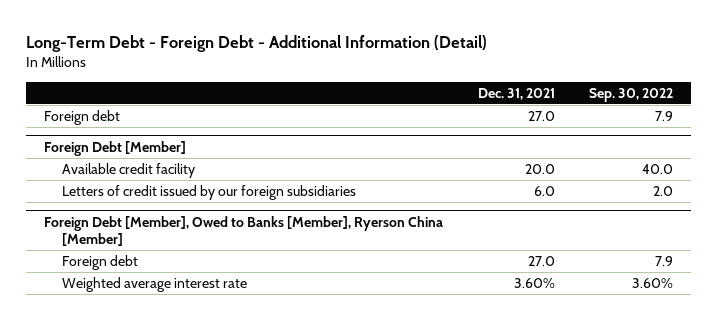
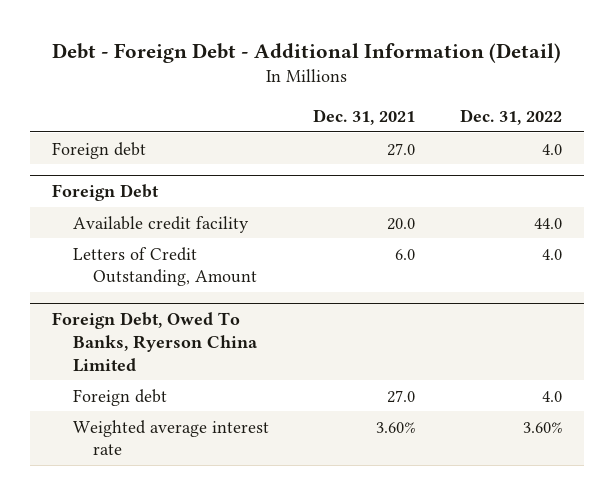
- Long-Term Debt - Foreign Debt - Additional Information (Detail)
+ Debt - Foreign Debt - Additional Information (Detail)
- | Dec. 31, 2021 | Sep. 30, 2022
+ | Dec. 31, 2021 | Dec. 31, 2022
- Foreign Debt [Member]
+ Foreign Debt
- Letters of credit issued by our foreign subsidiaries | 6.0 | 2.0
- Foreign Debt [Member], Owed to Banks [Member], Ryerson China [Member]
+ Letters of Credit Outstanding, Amount | 6.0 | 4.0
+ Foreign Debt, Owed To Banks, Ryerson China Limited

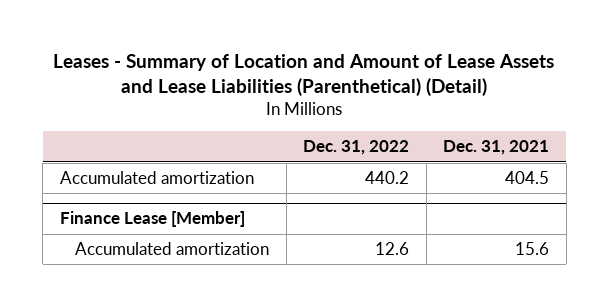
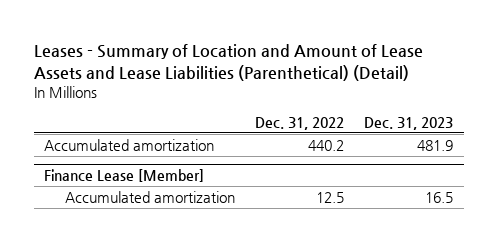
- | Dec. 31, 2022 | Dec. 31, 2021
+ | Dec. 31, 2022 | Dec. 31, 2023
@ Finance Lease [Member]
- Accumulated amortization | 12.6 | 15.6
+ Accumulated amortization | 12.5 | 16.5

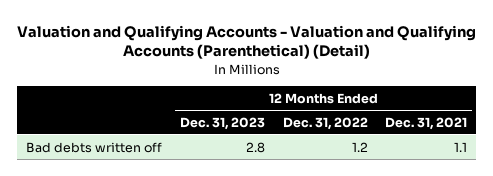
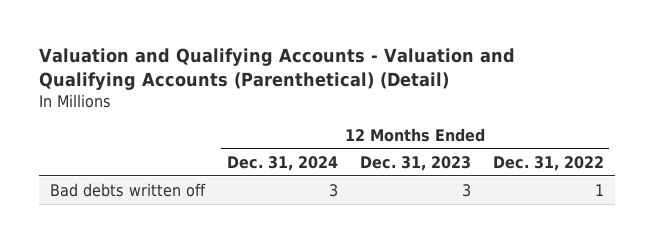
- | 12 Months Ended Dec. 31, 2023 | 12 Months Ended Dec. 31, 2022 | 12 Months Ended Dec. 31, 2021
+ | 12 Months Ended Dec. 31, 2024 | 12 Months Ended Dec. 31, 2023 | 12 Months Ended Dec. 31, 2022
- Bad debts written off | 2.8 | 1.2 | 1.1
+ Bad debts written off | 3 | 3 | 1

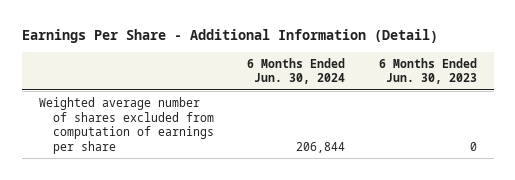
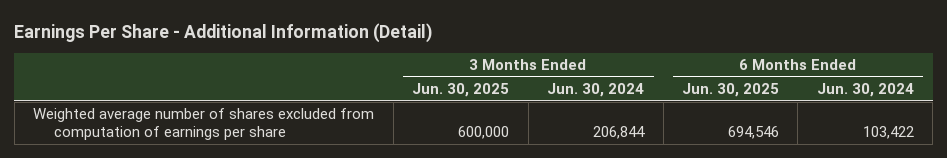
- | 6 Months Ended Jun. 30, 2024 | 6 Months Ended Jun. 30, 2023
+ | 3 Months Ended Jun. 30, 2025 | 3 Months Ended Jun. 30, 2024 | 6 Months Ended Jun. 30, 2025 | 6 Months Ended Jun. 30, 2024
- Weighted average number of shares excluded from computation of earnings per share | 206,844 | 0
+ Weighted average number of shares excluded from computation of earnings per share | 600,000 | 206,844 | 694,546 | 103,422

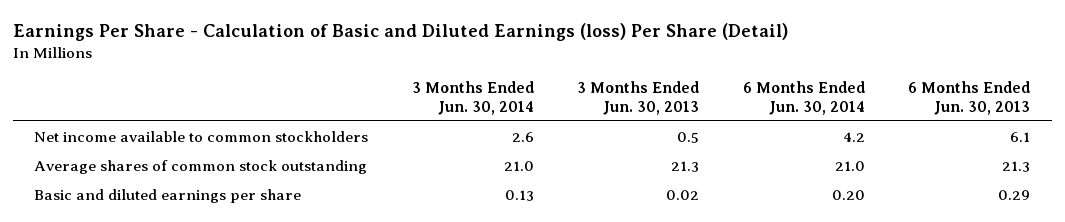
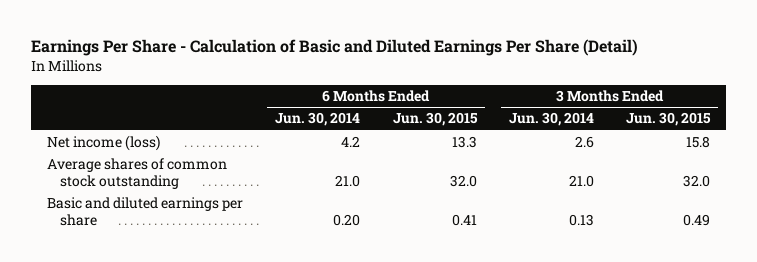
- Earnings Per Share - Calculation of Basic and Diluted Earnings (loss) Per Share (Detail)
+ Earnings Per Share - Calculation of Basic and Diluted Earnings Per Share (Detail)
- | 3 Months Ended Jun. 30, 2014 | 3 Months Ended Jun. 30, 2013 | 6 Months Ended Jun. 30, 2014 | 6 Months Ended Jun. 30, 2013
+ | 6 Months Ended Jun. 30, 2014 | 6 Months Ended Jun. 30, 2015 | 3 Months Ended Jun. 30, 2014 | 3 Months Ended Jun. 30, 2015
- Net income available to common stockholders | 2.6 | 0.5 | 4.2 | 6.1
+ Net income (loss) | 4.2 | 13.3 | 2.6 | 15.8

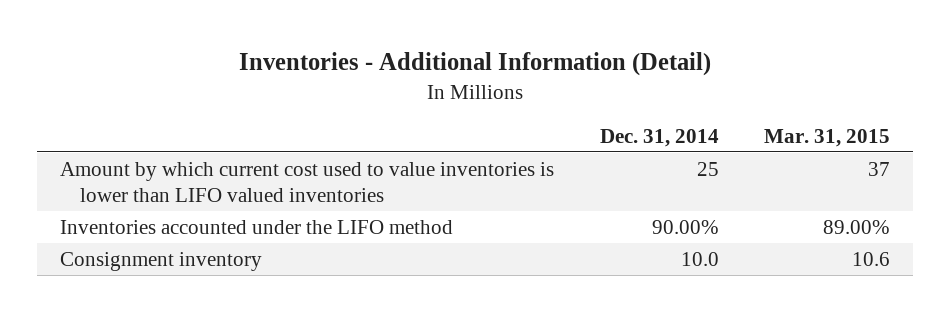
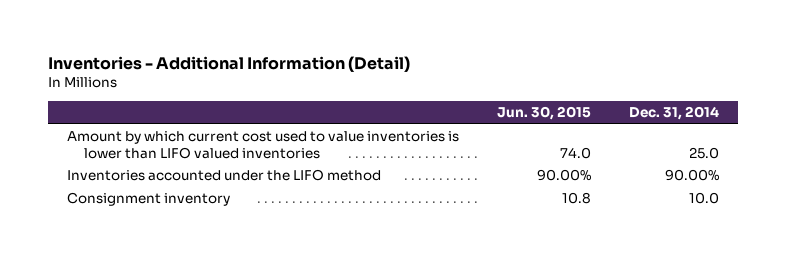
- | Dec. 31, 2014 | Mar. 31, 2015
+ | Jun. 30, 2015 | Dec. 31, 2014
- Amount by which current cost used to value inventories is lower than LIFO valued inventories | 25 | 37
+ Amount by which current cost used to value inventories is lower than LIFO valued inventories | 74.0 | 25.0

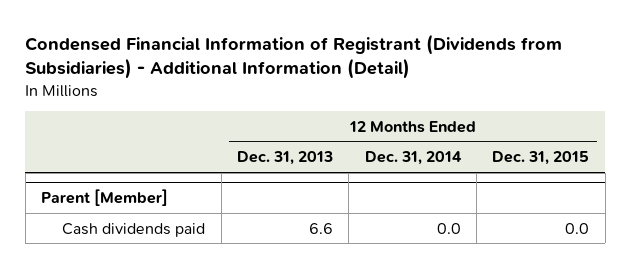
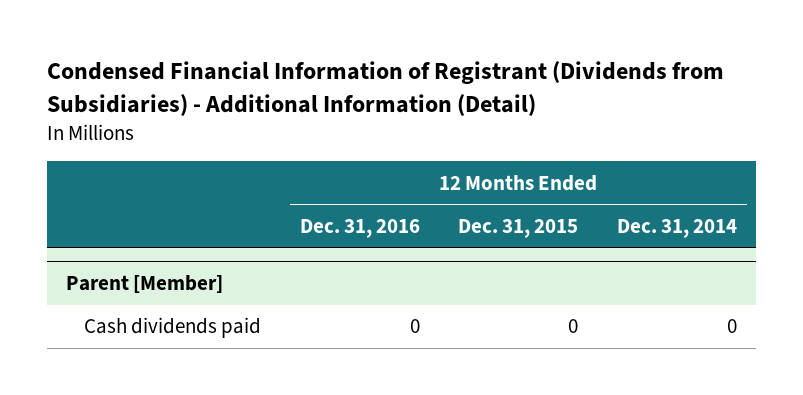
- | 12 Months Ended Dec. 31, 2013 | 12 Months Ended Dec. 31, 2014 | 12 Months Ended Dec. 31, 2015
+ | 12 Months Ended Dec. 31, 2016 | 12 Months Ended Dec. 31, 2015 | 12 Months Ended Dec. 31, 2014
@ Parent [Member]
- Cash dividends paid | 6.6 | 0.0 | 0.0
+ Cash dividends paid | 0 | 0 | 0

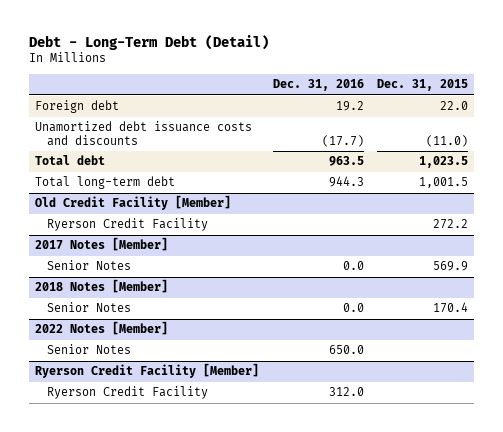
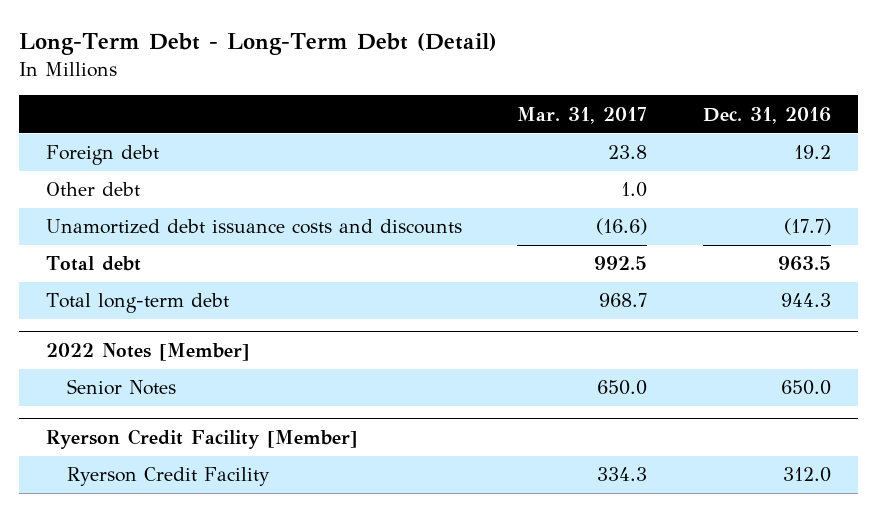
- Debt - Long-Term Debt (Detail)
+ Long-Term Debt - Long-Term Debt (Detail)
- | Dec. 31, 2016 | Dec. 31, 2015
+ | Mar. 31, 2017 | Dec. 31, 2016
+ Other debt | 1.0 |
- Old Credit Facility [Member]
- Ryerson Credit Facility | | 272.2
- 2017 Notes [Member]
- Senior Notes | 0.0 | 569.9
- 2018 Notes [Member]
- Senior Notes | 0.0 | 170.4

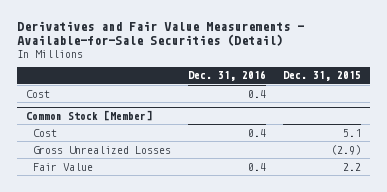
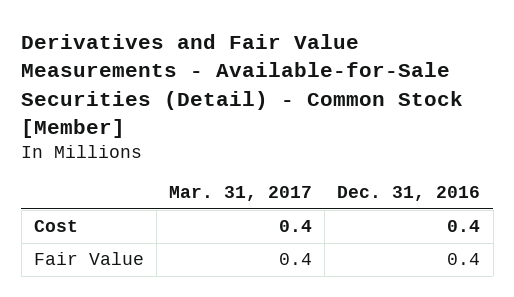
- Derivatives and Fair Value Measurements - Available-for-Sale Securities (Detail)
+ Derivatives and Fair Value Measurements - Available-for-Sale Securities (Detail) - Common Stock [Member]
- | Dec. 31, 2016 | Dec. 31, 2015
+ | Mar. 31, 2017 | Dec. 31, 2016
- Common Stock [Member]
- Cost | 0.4 | 5.1
- Gross Unrealized Losses | | (2.9)

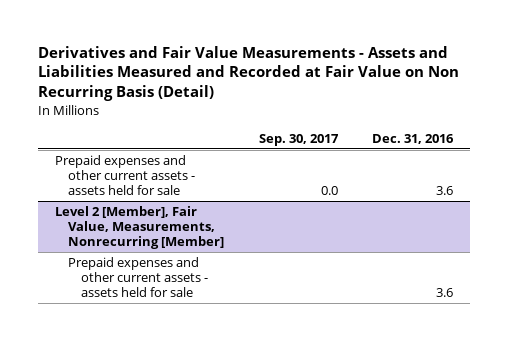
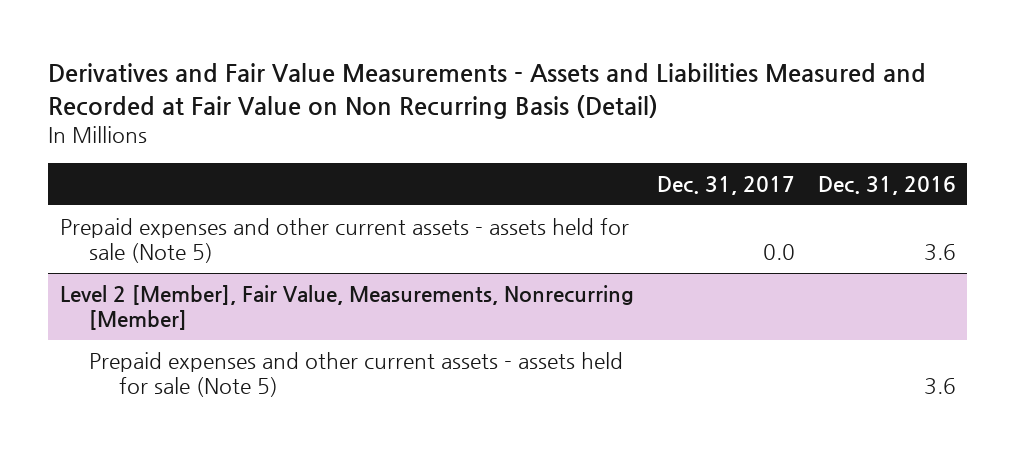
- | Sep. 30, 2017 | Dec. 31, 2016
+ | Dec. 31, 2017 | Dec. 31, 2016
- Prepaid expenses and other current assets - assets held for sale | 0.0 | 3.6
+ Prepaid expenses and other current assets - assets held for sale (Note 5) | 0.0 | 3.6
@ Level 2 [Member], Fair Value, Measurements, Nonrecurring [Member]
- Prepaid expenses and other current assets - assets held for sale | | 3.6
+ Prepaid expenses and other current assets - assets held for sale (Note 5) | | 3.6

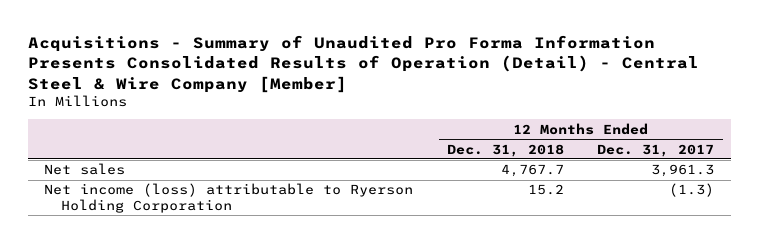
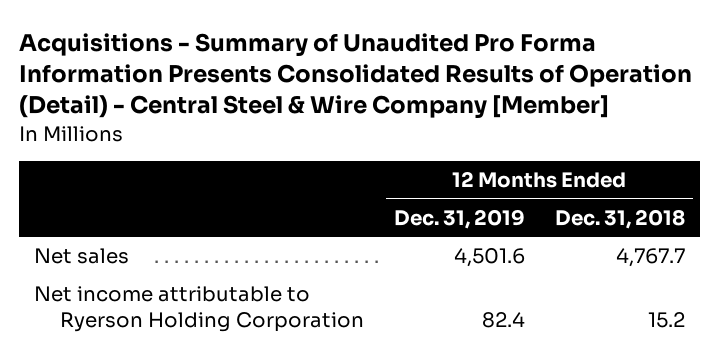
- | 12 Months Ended Dec. 31, 2018 | 12 Months Ended Dec. 31, 2017
+ | 12 Months Ended Dec. 31, 2019 | 12 Months Ended Dec. 31, 2018
- Net income (loss) attributable to Ryerson Holding Corporation | 15.2 | (1.3)
+ Net income attributable to Ryerson Holding Corporation | 82.4 | 15.2

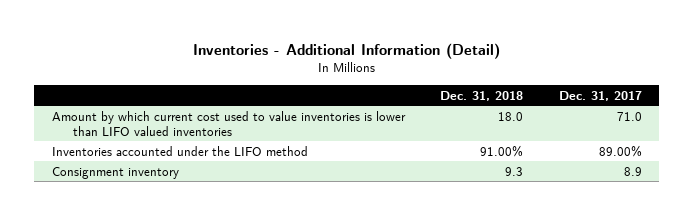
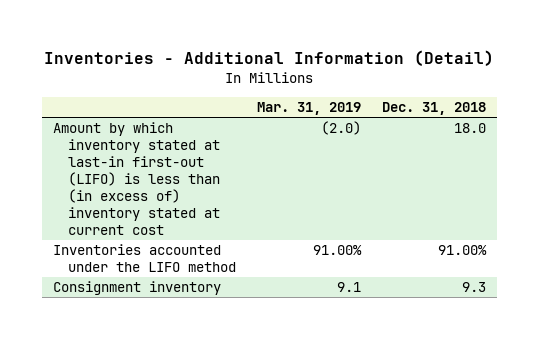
- | Dec. 31, 2018 | Dec. 31, 2017
+ | Mar. 31, 2019 | Dec. 31, 2018
- Amount by which current cost used to value inventories is lower than LIFO valued inventories | 18.0 | 71.0
+ Amount by which inventory stated at last-in first-out (LIFO) is less than (in excess of) inventory stated at current cost | (2.0) | 18.0

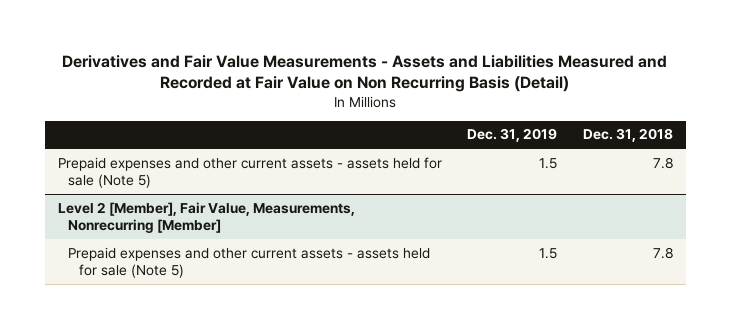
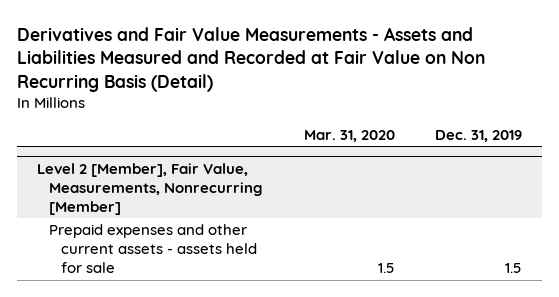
- | Dec. 31, 2019 | Dec. 31, 2018
+ | Mar. 31, 2020 | Dec. 31, 2019
- Prepaid expenses and other current assets - assets held for sale (Note 5) | 1.5 | 7.8
@ Level 2 [Member], Fair Value, Measurements, Nonrecurring [Member]
- Prepaid expenses and other current assets - assets held for sale (Note 5) | 1.5 | 7.8
+ Prepaid expenses and other current assets - assets held for sale | 1.5 | 1.5

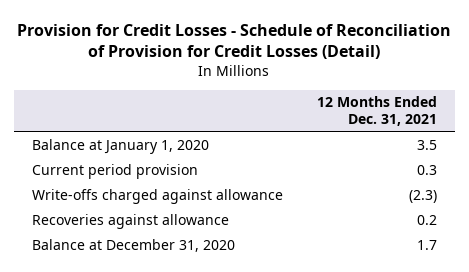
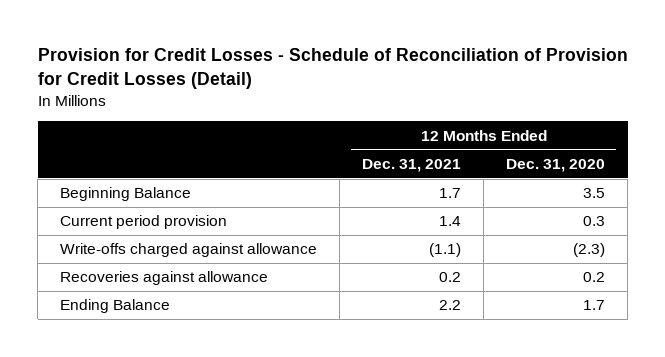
- | 12 Months Ended Dec. 31, 2021
+ | 12 Months Ended Dec. 31, 2021 | 12 Months Ended Dec. 31, 2020
- Balance at January 1, 2020 | 3.5
- Current period provision | 0.3
- Write-offs charged against allowance | (2.3)
+ Beginning Balance | 1.7 | 3.5
+ Current period provision | 1.4 | 0.3
+ Write-offs charged against allowance | (1.1) | (2.3)
- Balance at December 31, 2020 | 1.7
+ Ending Balance | 2.2 | 1.7

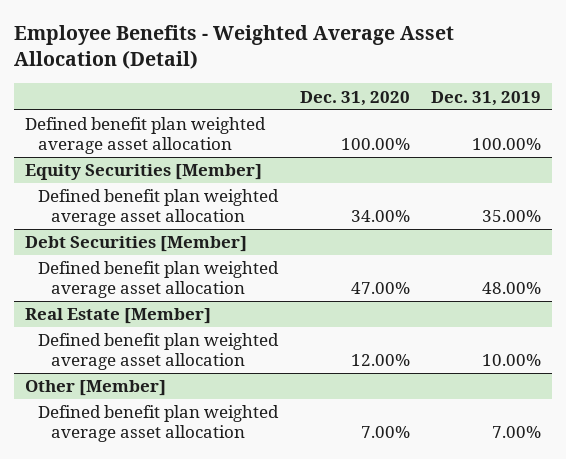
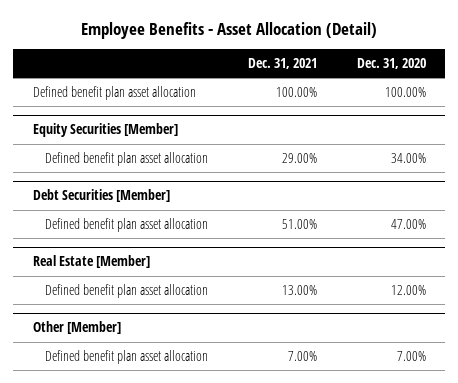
- Employee Benefits - Weighted Average Asset Allocation (Detail)
+ Employee Benefits - Asset Allocation (Detail)
- | Dec. 31, 2020 | Dec. 31, 2019
+ | Dec. 31, 2021 | Dec. 31, 2020
- Defined benefit plan weighted average asset allocation | 100.00% | 100.00%
+ Defined benefit plan asset allocation | 100.00% | 100.00%
@ Equity Securities [Member]
- Defined benefit plan weighted average asset allocation | 34.00% | 35.00%
+ Defined benefit plan asset allocation | 29.00% | 34.00%
@ Debt Securities [Member]
- Defined benefit plan weighted average asset allocation | 47.00% | 48.00%
+ Defined benefit plan asset allocation | 51.00% | 47.00%
@ Real Estate [Member]
- Defined benefit plan weighted average asset allocation | 12.00% | 10.00%
+ Defined benefit plan asset allocation | 13.00% | 12.00%
@ Other [Member]
- Defined benefit plan weighted average asset allocation | 7.00% | 7.00%
+ Defined benefit plan asset allocation | 7.00% | 7.00%

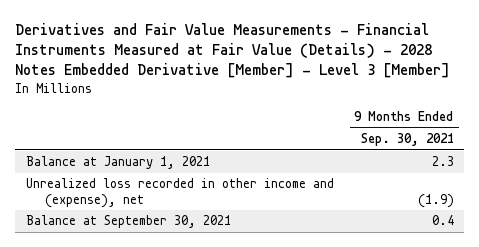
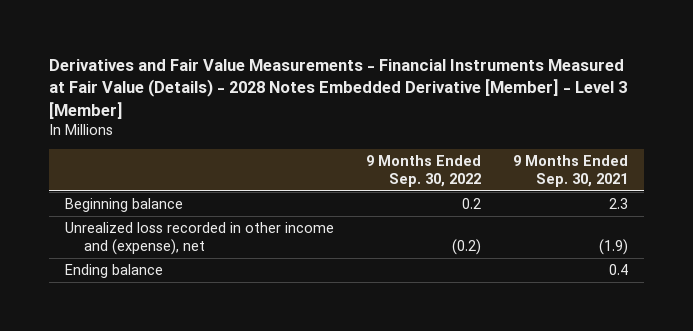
- | 9 Months Ended Sep. 30, 2021
+ | 9 Months Ended Sep. 30, 2022 | 9 Months Ended Sep. 30, 2021
- Balance at January 1, 2021 | 2.3
+ Beginning balance | 0.2 | 2.3
- Balance at September 30, 2021 | 0.4
+ Ending balance | | 0.4

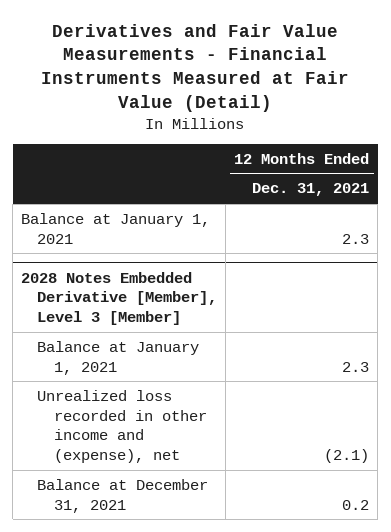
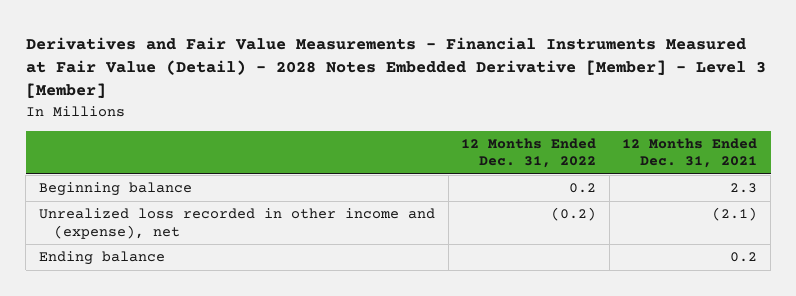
- Derivatives and Fair Value Measurements - Financial Instruments Measured at Fair Value (Detail)
+ Derivatives and Fair Value Measurements - Financial Instruments Measured at Fair Value (Detail) - 2028 Notes Embedded Derivative [Member] - Level 3 [Member]
- | 12 Months Ended Dec. 31, 2021
+ | 12 Months Ended Dec. 31, 2022 | 12 Months Ended Dec. 31, 2021
- Balance at January 1, 2021 | 2.3
- 2028 Notes Embedded Derivative [Member], Level 3 [Member]
- Balance at January 1, 2021 | 2.3
+ Beginning balance | 0.2 | 2.3
- Balance at December 31, 2021 | 0.2
+ Ending balance | | 0.2

